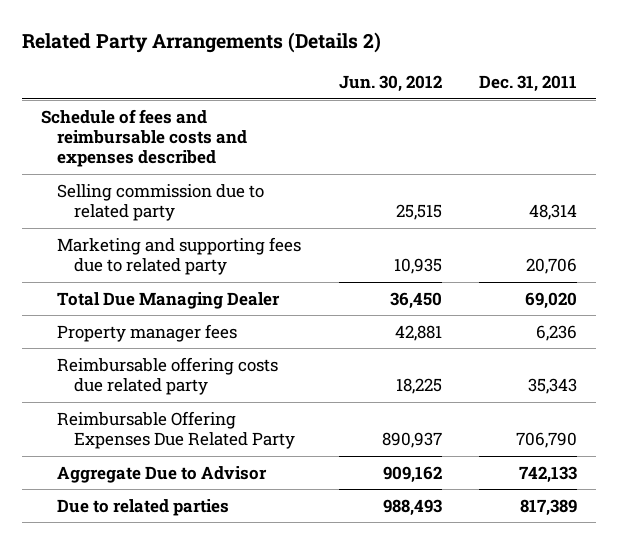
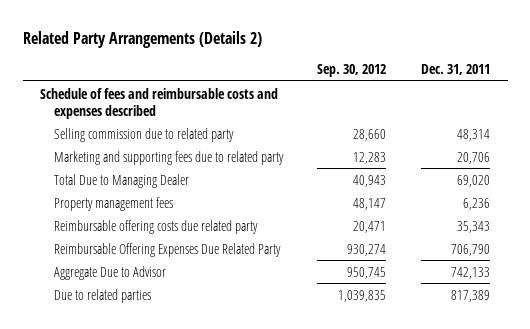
- | Jun. 30, 2012 | Dec. 31, 2011
+ | Sep. 30, 2012 | Dec. 31, 2011
- Total Due Managing Dealer | 36,450 | 69,020
- Property manager fees | 42,881 | 6,236
+ Total Due to Managing Dealer | 40,943 | 69,020
+ Property management fees | 48,147 | 6,236

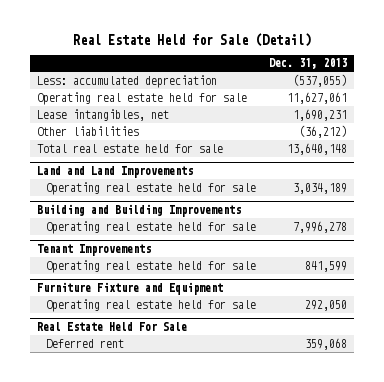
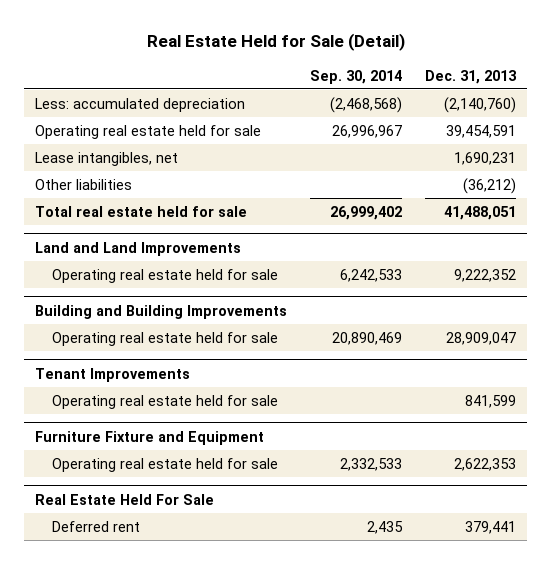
- | Dec. 31, 2013
+ | Sep. 30, 2014 | Dec. 31, 2013
- Less: accumulated depreciation | (537,055)
- Operating real estate held for sale | 11,627,061
+ Less: accumulated depreciation | (2,468,568) | (2,140,760)
+ Operating real estate held for sale | 26,996,967 | 39,454,591
- Total real estate held for sale | 13,640,148
+ Total real estate held for sale | 26,999,402 | 41,488,051
@ Land and Land Improvements
- Operating real estate held for sale | 3,034,189
+ Operating real estate held for sale | 6,242,533 | 9,222,352
@ Building and Building Improvements
- Operating real estate held for sale | 7,996,278
+ Operating real estate held for sale | 20,890,469 | 28,909,047
@ Furniture Fixture and Equipment
- Operating real estate held for sale | 292,050
+ Operating real estate held for sale | 2,332,533 | 2,622,353
@ Real Estate Held For Sale
- Deferred rent | 359,068
+ Deferred rent | 2,435 | 379,441

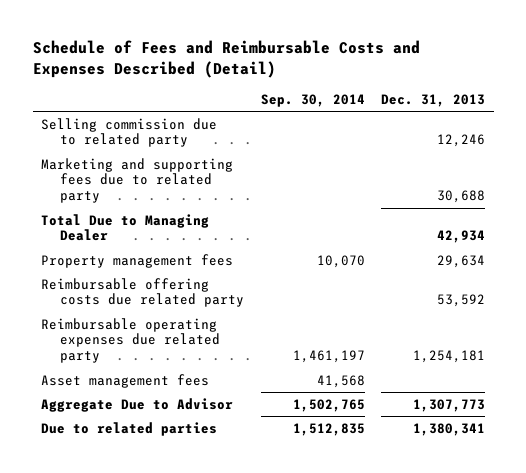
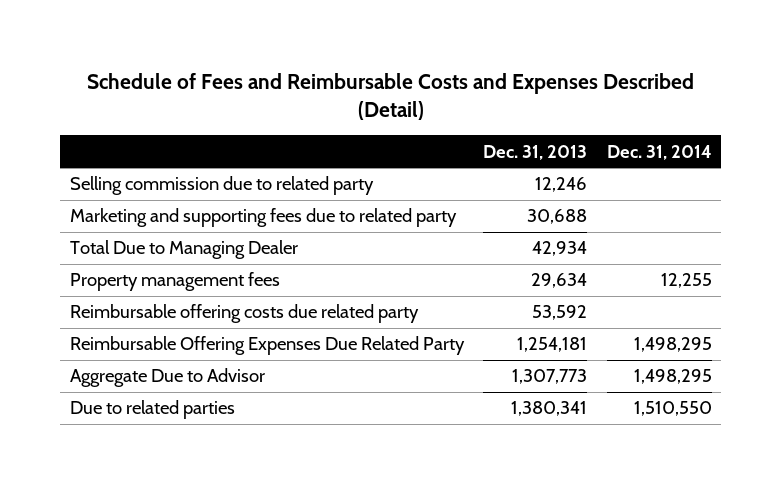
- | Sep. 30, 2014 | Dec. 31, 2013
+ | Dec. 31, 2013 | Dec. 31, 2014
- Reimbursable operating expenses due related party | 1,461,197 | 1,254,181
- Asset management fees | 41,568 |
+ Reimbursable Offering Expenses Due Related Party | 1,254,181 | 1,498,295

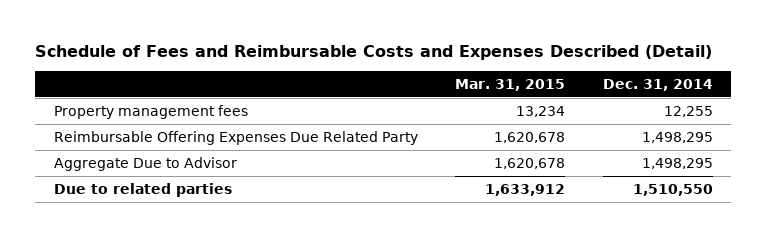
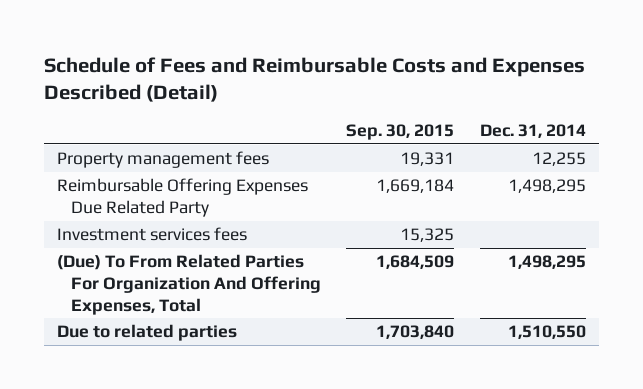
- | Mar. 31, 2015 | Dec. 31, 2014
+ | Sep. 30, 2015 | Dec. 31, 2014
- Aggregate Due to Advisor | 1,620,678 | 1,498,295
+ Investment services fees | 15,325 |
+ (Due) To From Related Parties For Organization And Offering Expenses, Total | 1,684,509 | 1,498,295

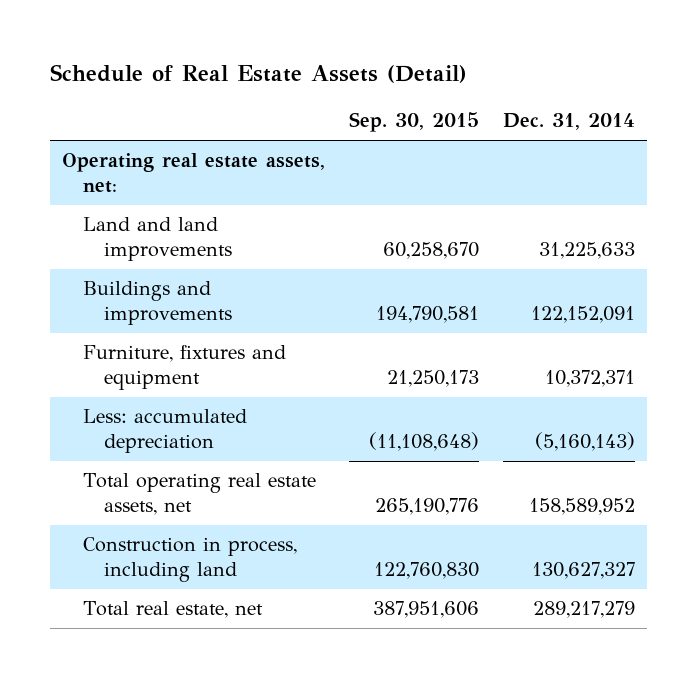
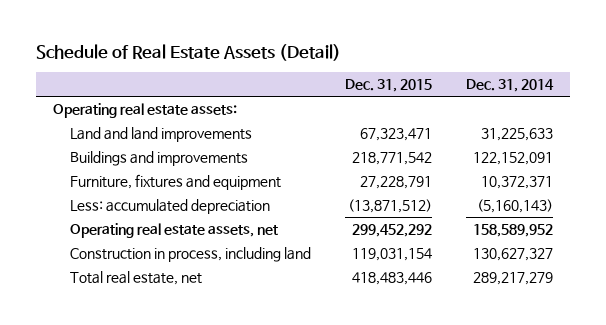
- | Sep. 30, 2015 | Dec. 31, 2014
+ | Dec. 31, 2015 | Dec. 31, 2014
- Operating real estate assets, net:
+ Operating real estate assets:
- Total operating real estate assets, net | 265,190,776 | 158,589,952
+ Operating real estate assets, net | 299,452,292 | 158,589,952

